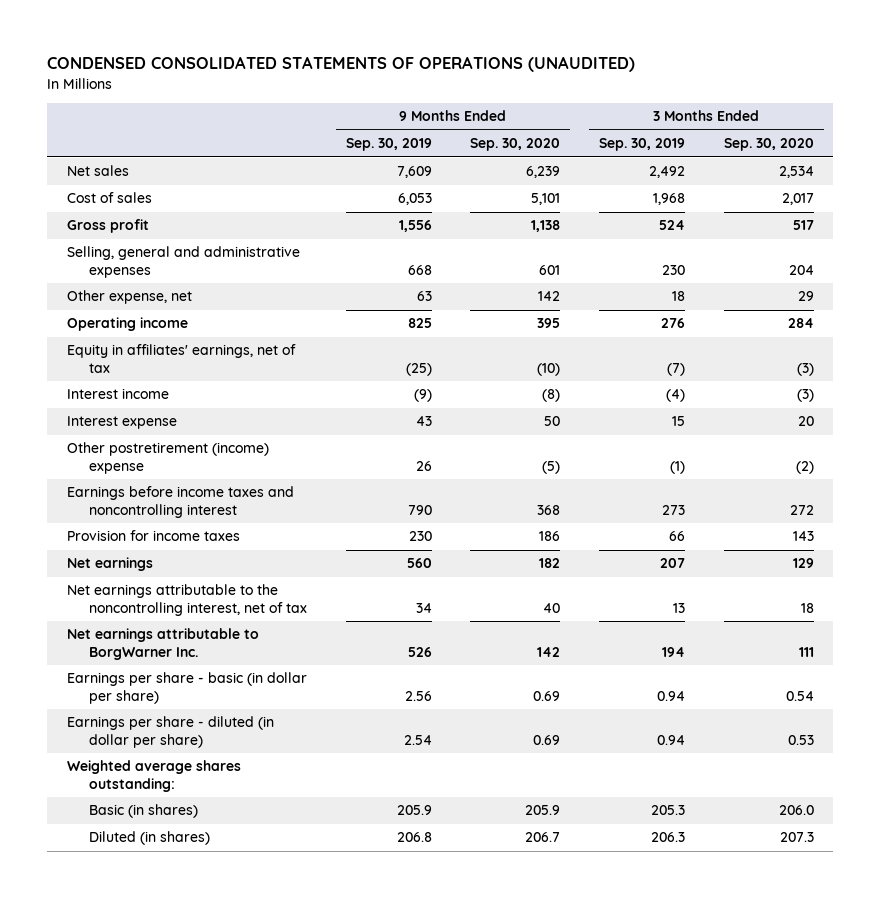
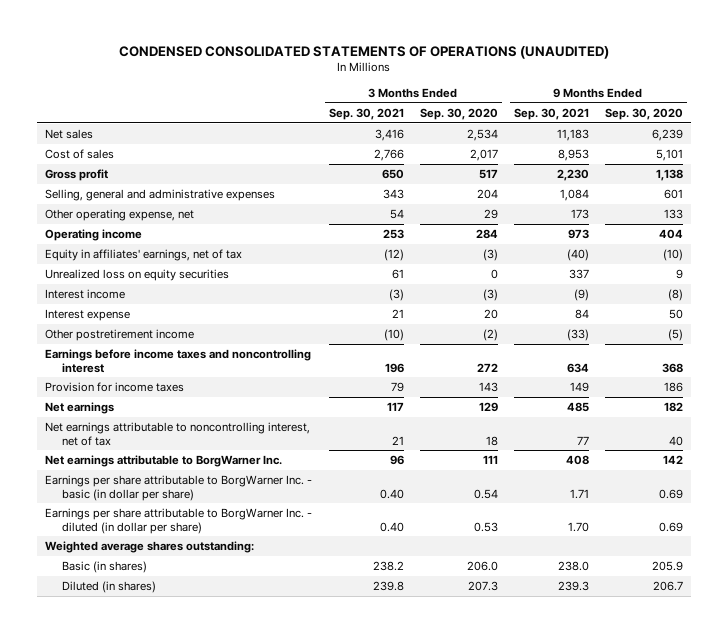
- | 9 Months Ended Sep. 30, 2019 | 9 Months Ended Sep. 30, 2020 | 3 Months Ended Sep. 30, 2019 | 3 Months Ended Sep. 30, 2020
+ | 3 Months Ended Sep. 30, 2021 | 3 Months Ended Sep. 30, 2020 | 9 Months Ended Sep. 30, 2021 | 9 Months Ended Sep. 30, 2020
- Other expense, net | 63 | 142 | 18 | 29
- Operating income | 825 | 395 | 276 | 284
+ Other operating expense, net | 54 | 29 | 173 | 133
+ Operating income | 253 | 284 | 973 | 404
+ Unrealized loss on equity securities | 61 | 0 | 337 | 9
- Other postretirement (income) expense | 26 | (5) | (1) | (2)
+ Other postretirement income | (10) | (2) | (33) | (5)
- Net earnings attributable to the noncontrolling interest, net of tax | 34 | 40 | 13 | 18
+ Net earnings attributable to noncontrolling interest, net of tax | 21 | 18 | 77 | 40
- Earnings per share - basic (in dollar per share) | 2.56 | 0.69 | 0.94 | 0.54
- Earnings per share - diluted (in dollar per share) | 2.54 | 0.69 | 0.94 | 0.53
+ Earnings per share attributable to BorgWarner Inc. - basic (in dollar per share) | 0.40 | 0.54 | 1.71 | 0.69
+ Earnings per share attributable to BorgWarner Inc. - diluted (in dollar per share) | 0.40 | 0.53 | 1.70 | 0.69

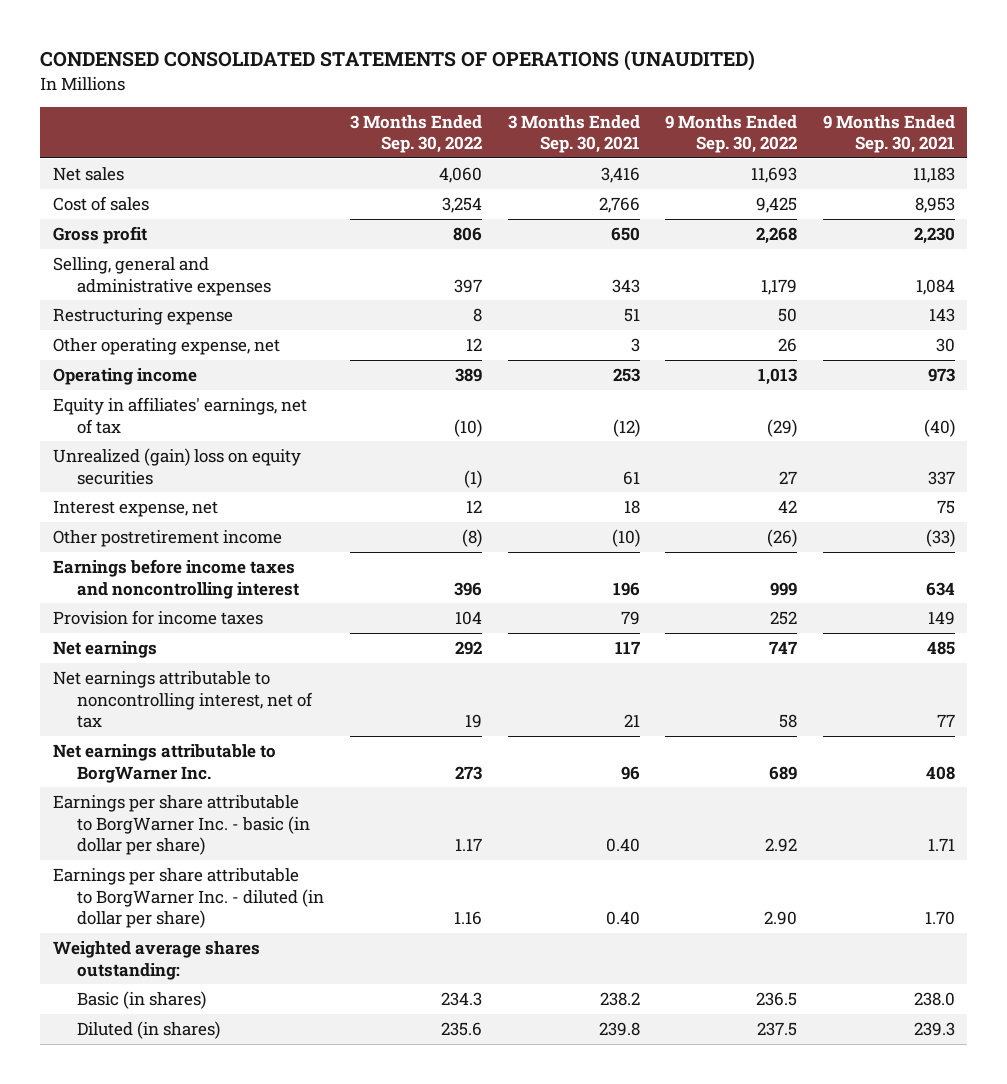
- | 3 Months Ended Sep. 30, 2021 | 3 Months Ended Sep. 30, 2020 | 9 Months Ended Sep. 30, 2021 | 9 Months Ended Sep. 30, 2020
+ | 3 Months Ended Sep. 30, 2022 | 3 Months Ended Sep. 30, 2021 | 9 Months Ended Sep. 30, 2022 | 9 Months Ended Sep. 30, 2021
- Other operating expense, net | 54 | 29 | 173 | 133
+ Restructuring expense | 8 | 51 | 50 | 143
+ Other operating expense, net | 12 | 3 | 26 | 30
- Unrealized loss on equity securities | 61 | 0 | 337 | 9
- Interest income | (3) | (3) | (9) | (8)
- Interest expense | 21 | 20 | 84 | 50
+ Unrealized (gain) loss on equity securities | (1) | 61 | 27 | 337
+ Interest expense, net | 12 | 18 | 42 | 75

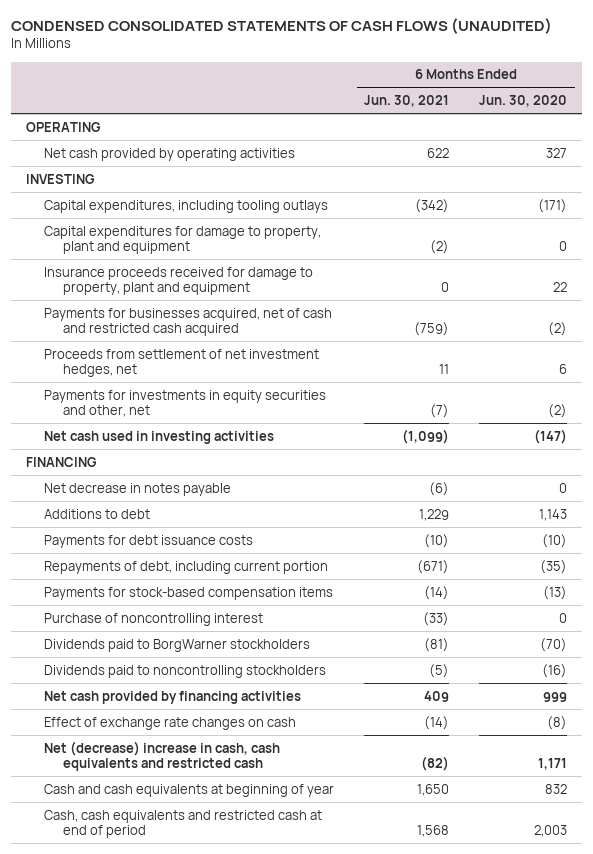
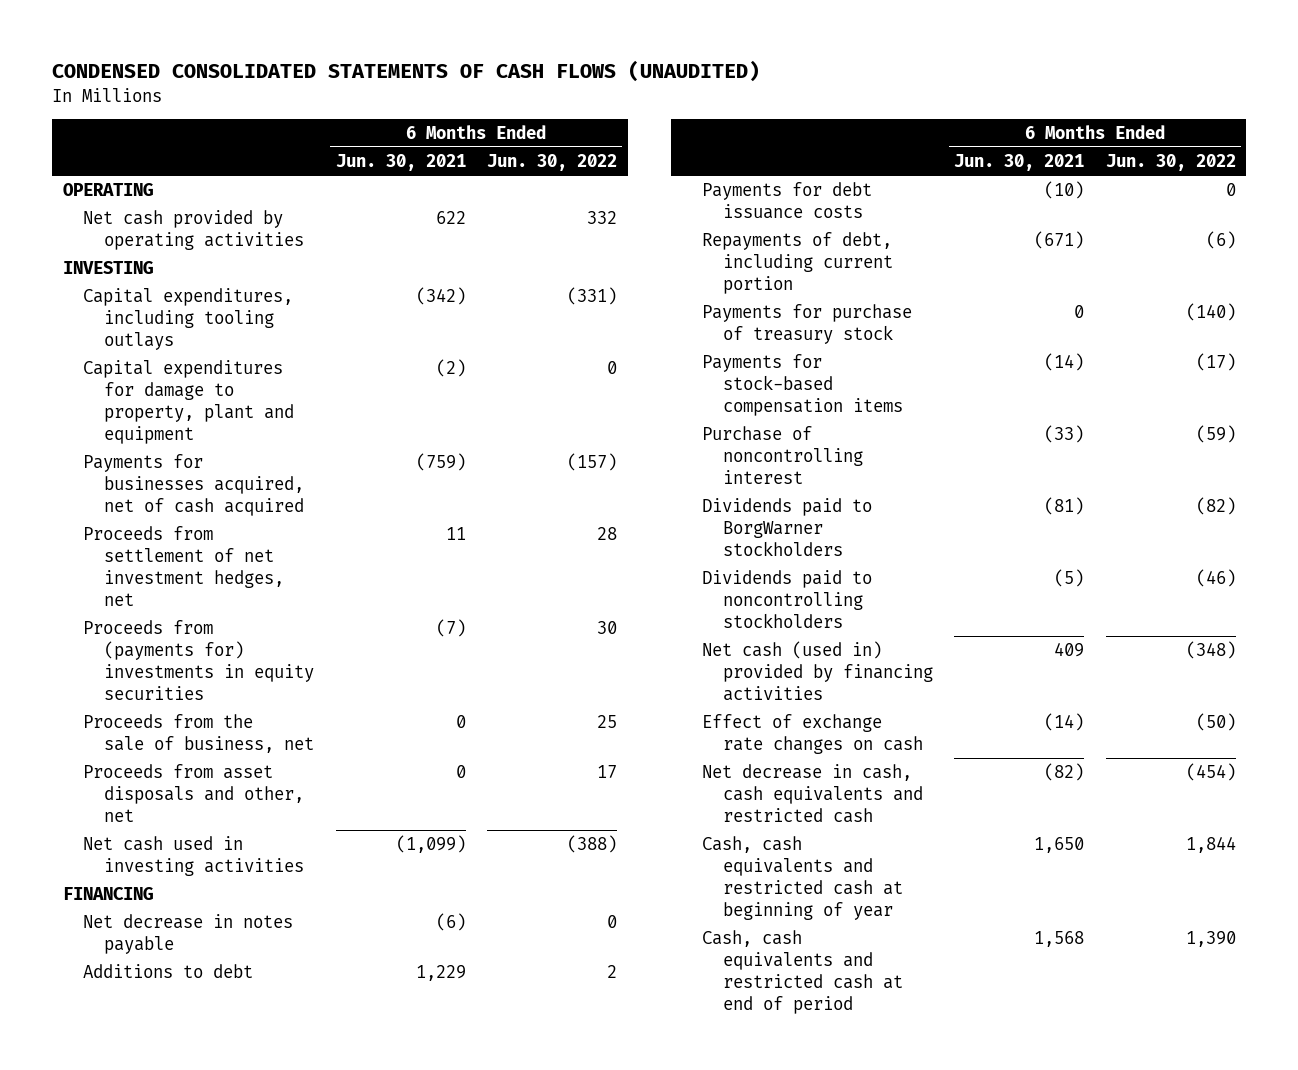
- | 6 Months Ended Jun. 30, 2021 | 6 Months Ended Jun. 30, 2020
+ | 6 Months Ended Jun. 30, 2021 | 6 Months Ended Jun. 30, 2022
- Insurance proceeds received for damage to property, plant and equipment | 0 | 22
- Payments for businesses acquired, net of cash and restricted cash acquired | (759) | (2)
+ Payments for businesses acquired, net of cash acquired | (759) | (157)
- Payments for investments in equity securities and other, net | (7) | (2)
+ Proceeds from (payments for) investments in equity securities | (7) | 30
+ Proceeds from the sale of business, net | 0 | 25
+ Proceeds from asset disposals and other, net | 0 | 17
+ Payments for purchase of treasury stock | 0 | (140)
- Net cash provided by financing activities | 409 | 999
+ Net cash (used in) provided by financing activities | 409 | (348)
- Net (decrease) increase in cash, cash equivalents and restricted cash | (82) | 1,171
- Cash and cash equivalents at beginning of year | 1,650 | 832
+ Net decrease in cash, cash equivalents and restricted cash | (82) | (454)
+ Cash, cash equivalents and restricted cash at beginning of year | 1,650 | 1,844

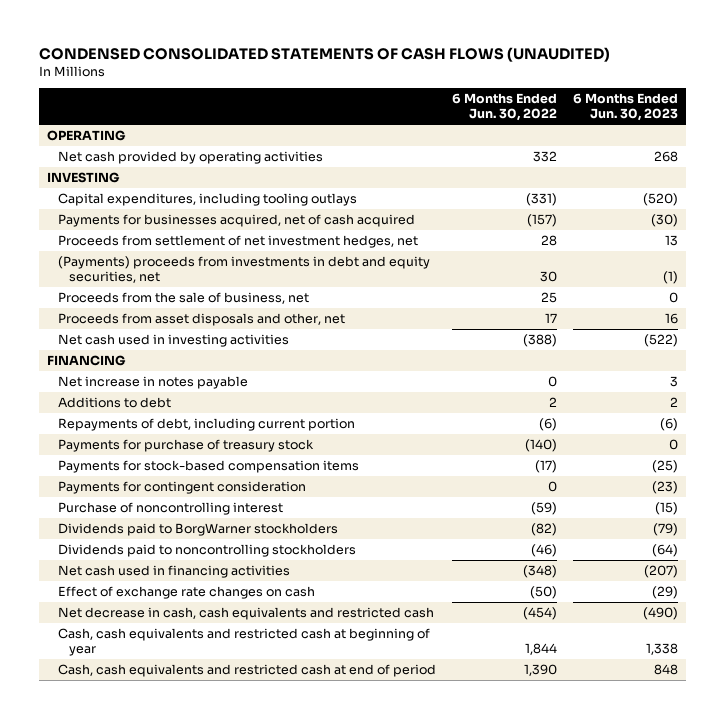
- | 6 Months Ended Jun. 30, 2021 | 6 Months Ended Jun. 30, 2022
+ | 6 Months Ended Jun. 30, 2022 | 6 Months Ended Jun. 30, 2023
- Capital expenditures for damage to property, plant and equipment | (2) | 0
- Proceeds from (payments for) investments in equity securities | (7) | 30
+ (Payments) proceeds from investments in debt and equity securities, net | 30 | (1)
- Net decrease in notes payable | (6) | 0
+ Net increase in notes payable | 0 | 3
- Payments for debt issuance costs | (10) | 0
+ Payments for contingent consideration | 0 | (23)
- Net cash (used in) provided by financing activities | 409 | (348)
+ Net cash used in financing activities | (348) | (207)

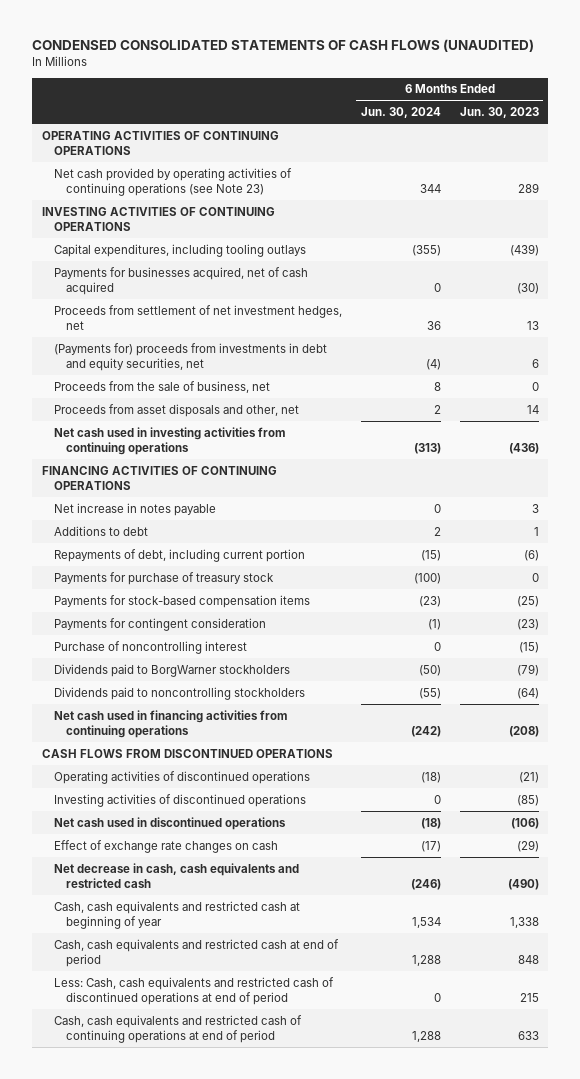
- | 6 Months Ended Jun. 30, 2022 | 6 Months Ended Jun. 30, 2023
+ | 6 Months Ended Jun. 30, 2024 | 6 Months Ended Jun. 30, 2023
- OPERATING
- Net cash provided by operating activities | 332 | 268
- INVESTING
- Capital expenditures, including tooling outlays | (331) | (520)
+ OPERATING ACTIVITIES OF CONTINUING OPERATIONS
+ Net cash provided by operating activities of continuing operations (see Note 23) | 344 | 289
+ INVESTING ACTIVITIES OF CONTINUING OPERATIONS
+ Capital expenditures, including tooling outlays | (355) | (439)
- (Payments) proceeds from investments in debt and equity securities, net | 30 | (1)
+ (Payments for) proceeds from investments in debt and equity securities, net | (4) | 6
- Proceeds from asset disposals and other, net | 17 | 16
- Net cash used in investing activities | (388) | (522)
- FINANCING
+ Proceeds from asset disposals and other, net | 2 | 14
+ Net cash used in investing activities from continuing operations | (313) | (436)
+ FINANCING ACTIVITIES OF CONTINUING OPERATIONS
- Additions to debt | 2 | 2
+ Additions to debt | 2 | 1
- Net cash used in financing activities | (348) | (207)
+ Net cash used in financing activities from continuing operations | (242) | (208)
+ CASH FLOWS FROM DISCONTINUED OPERATIONS
+ Operating activities of discontinued operations | (18) | (21)
+ Investing activities of discontinued operations | 0 | (85)
+ Net cash used in discontinued operations | (18) | (106)
+ Less: Cash, cash equivalents and restricted cash of discontinued operations at end of period | 0 | 215
+ Cash, cash equivalents and restricted cash of continuing operations at end of period | 1,288 | 633

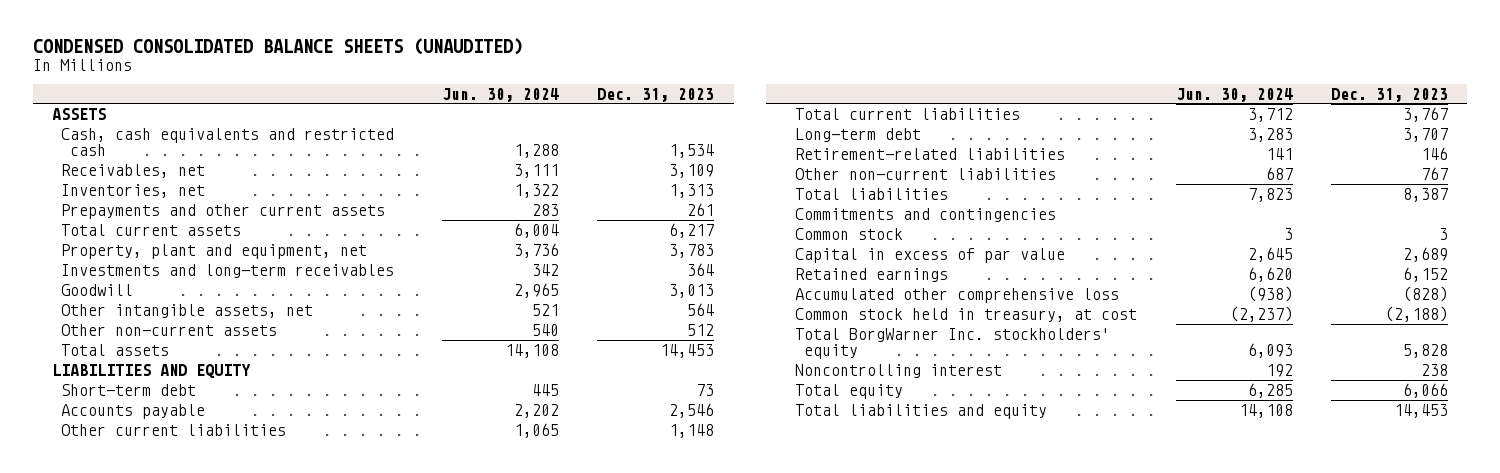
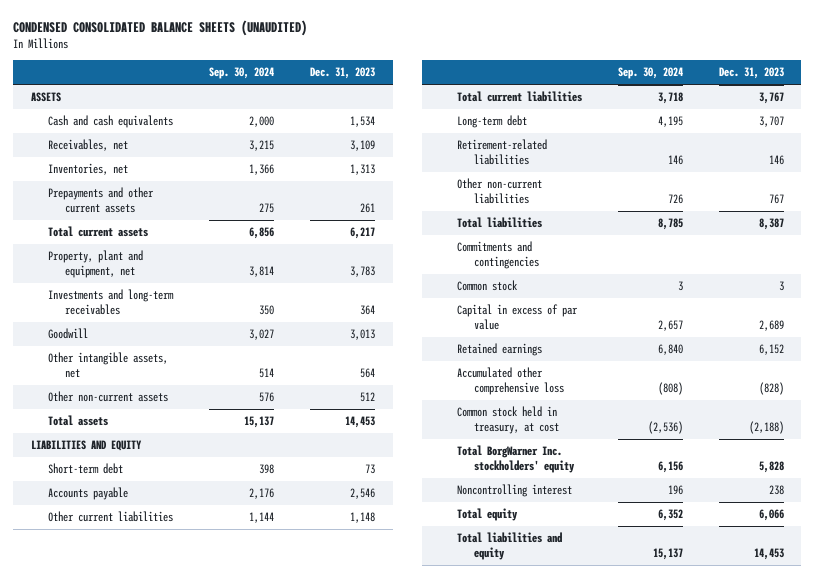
- | Jun. 30, 2024 | Dec. 31, 2023
+ | Sep. 30, 2024 | Dec. 31, 2023
- Cash, cash equivalents and restricted cash | 1,288 | 1,534
+ Cash and cash equivalents | 2,000 | 1,534

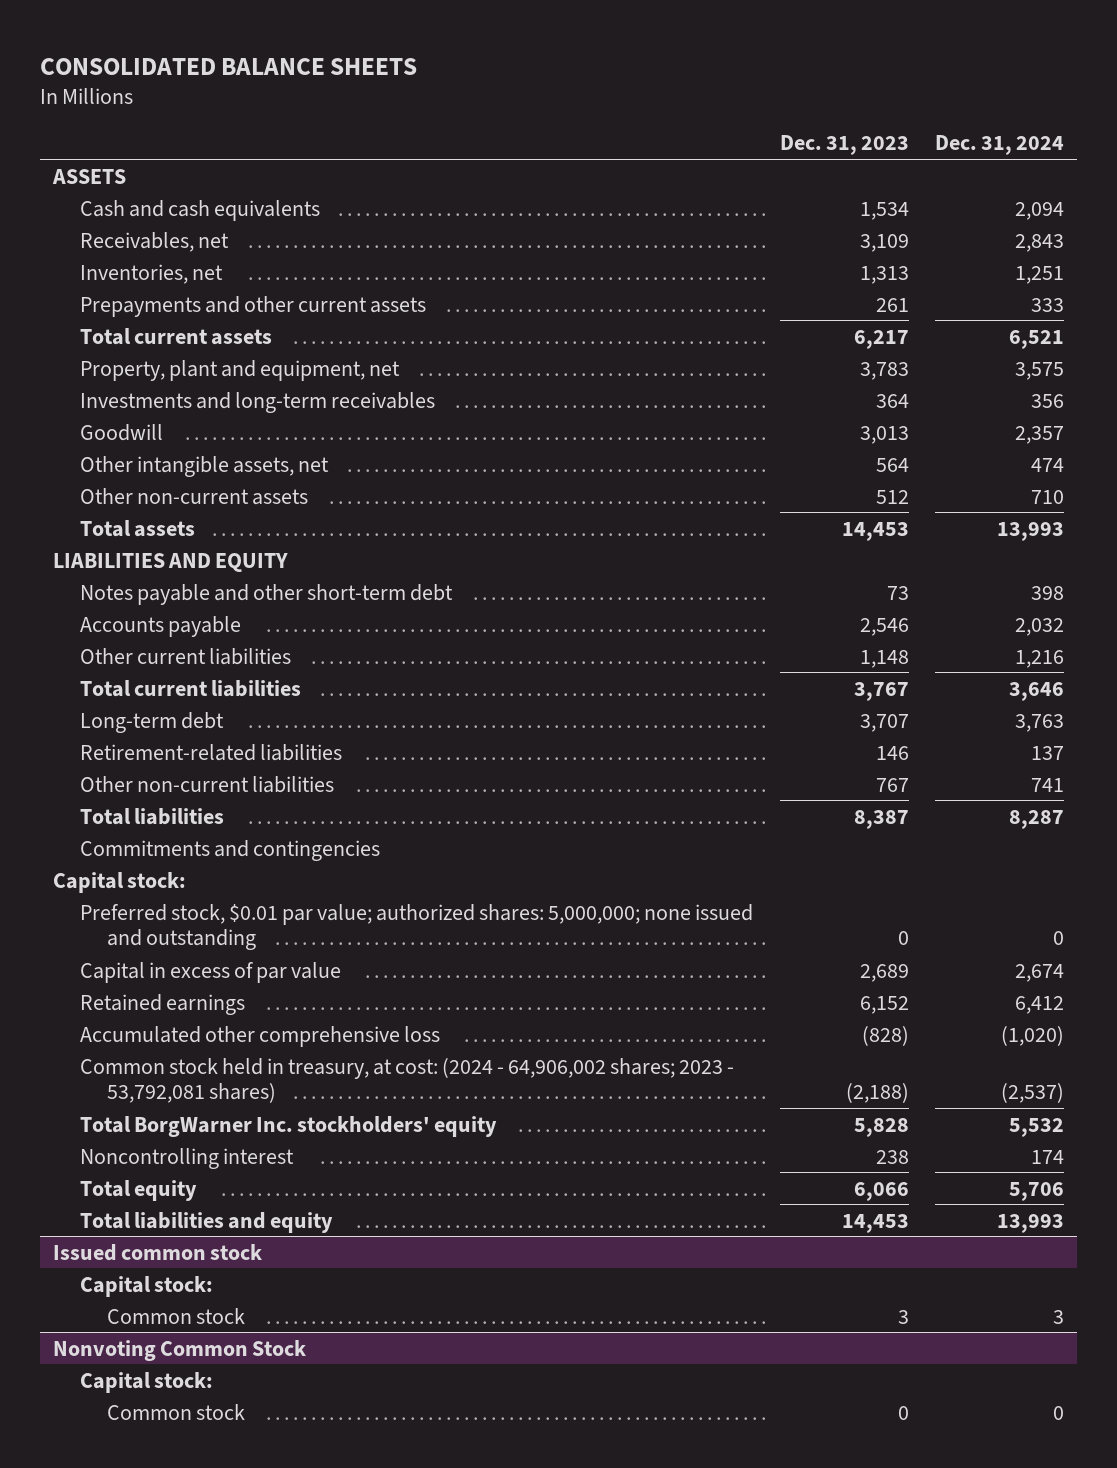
- CONDENSED CONSOLIDATED BALANCE SHEETS (UNAUDITED)
+ CONSOLIDATED BALANCE SHEETS
- | Sep. 30, 2024 | Dec. 31, 2023
+ | Dec. 31, 2023 | Dec. 31, 2024
- Short-term debt | 398 | 73
+ Notes payable and other short-term debt | 73 | 398
- Common stock | 3 | 3
+ Capital stock:
+ Preferred stock, $0.01 par value; authorized shares: 5,000,000; none issued and outstanding | 0 | 0
- Common stock held in treasury, at cost | (2,536) | (2,188)
+ Common stock held in treasury, at cost: (2024 - 64,906,002 shares; 2023 - 53,792,081 shares) | (2,188) | (2,537)
+ Issued common stock
+ Capital stock:
+ Common stock | 3 | 3
+ Nonvoting Common Stock
+ Capital stock:
+ Common stock | 0 | 0

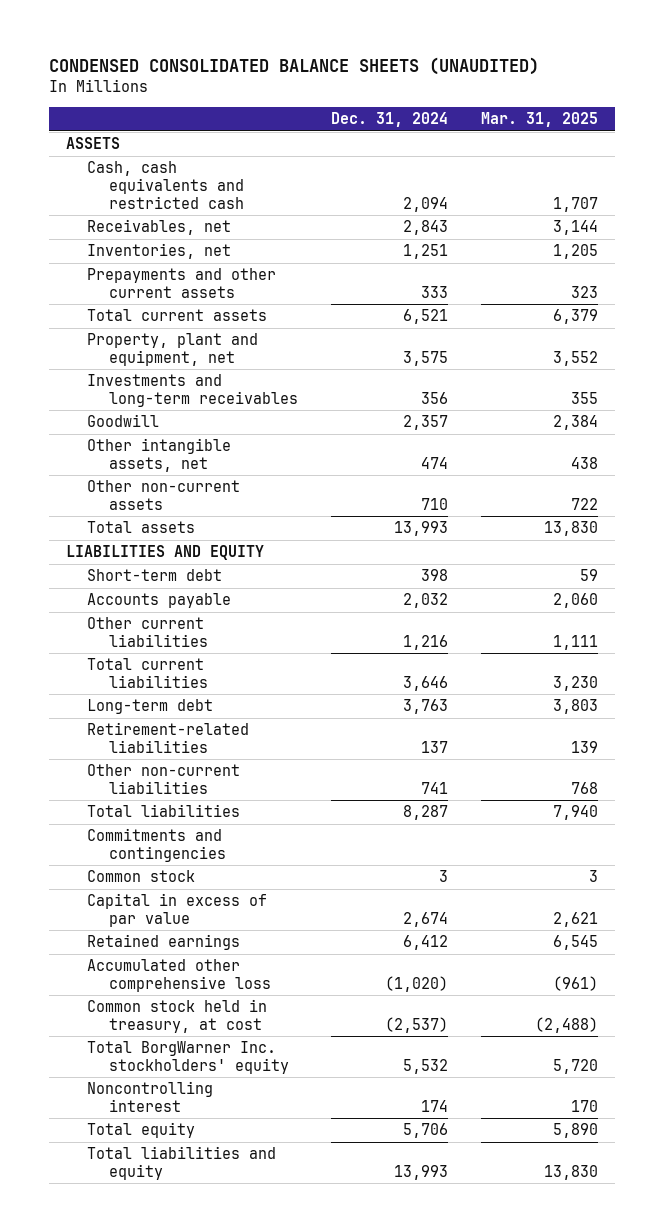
- CONSOLIDATED BALANCE SHEETS
+ CONDENSED CONSOLIDATED BALANCE SHEETS (UNAUDITED)
- | Dec. 31, 2023 | Dec. 31, 2024
+ | Dec. 31, 2024 | Mar. 31, 2025
- Cash and cash equivalents | 1,534 | 2,094
+ Cash, cash equivalents and restricted cash | 2,094 | 1,707
- Notes payable and other short-term debt | 73 | 398
+ Short-term debt | 398 | 59
- Capital stock:
- Preferred stock, $0.01 par value; authorized shares: 5,000,000; none issued and outstanding | 0 | 0
+ Common stock | 3 | 3
- Common stock held in treasury, at cost: (2024 - 64,906,002 shares; 2023 - 53,792,081 shares) | (2,188) | (2,537)
+ Common stock held in treasury, at cost | (2,537) | (2,488)
- Issued common stock
- Capital stock:
- Common stock | 3 | 3
- Nonvoting Common Stock
- Capital stock:
- Common stock | 0 | 0

